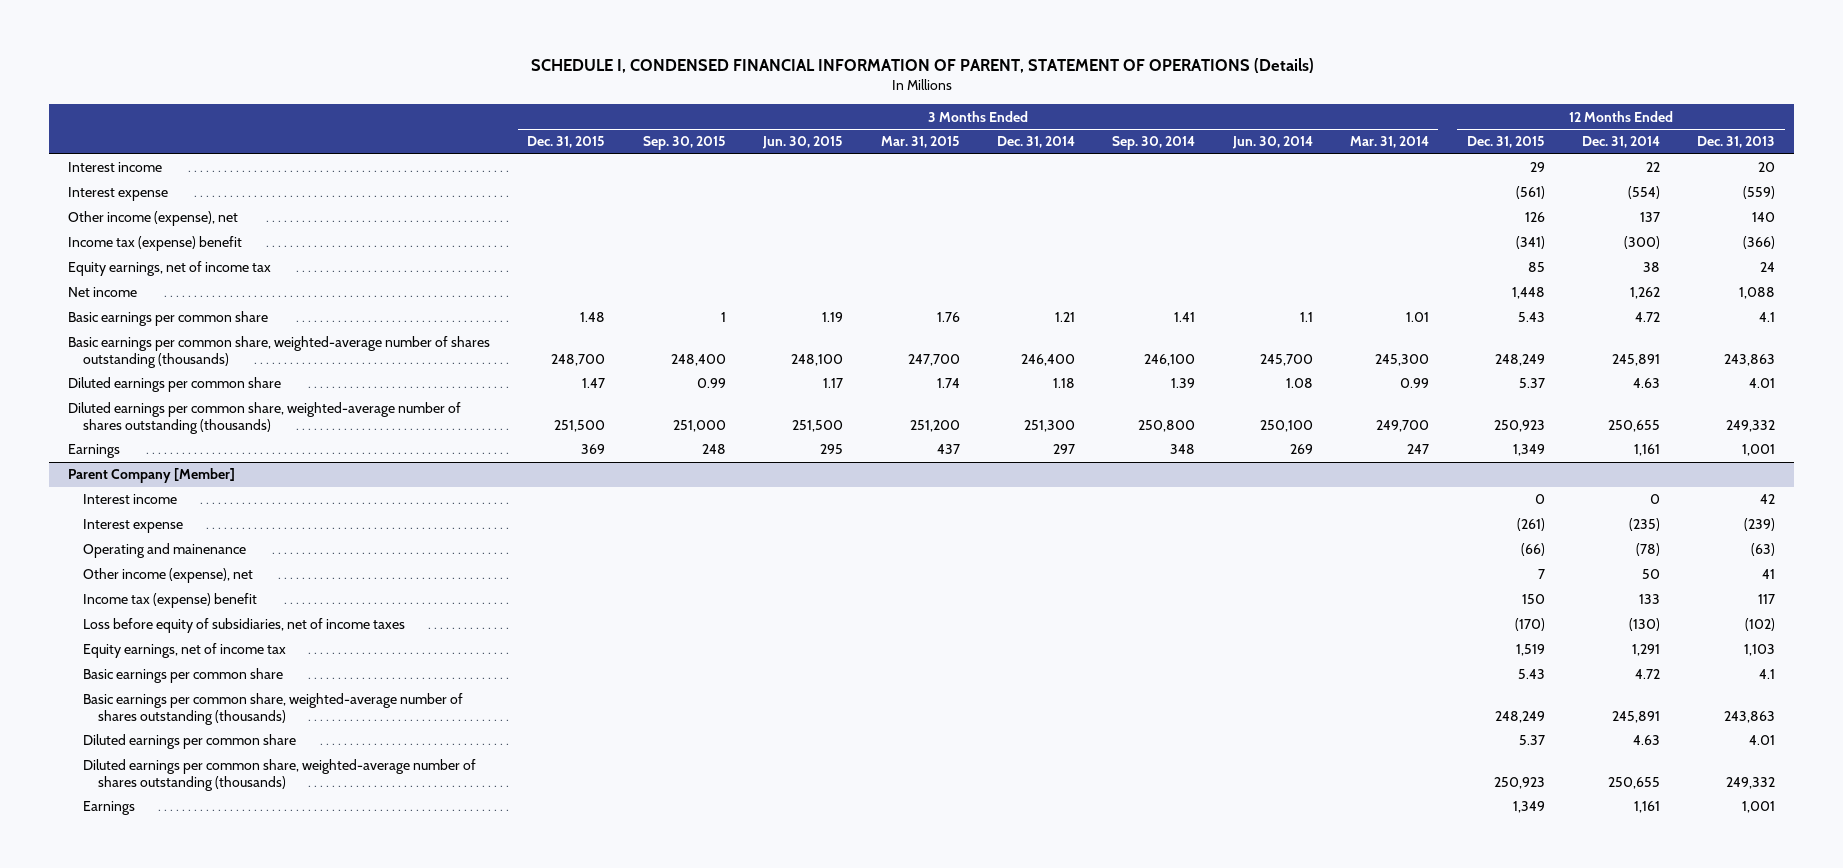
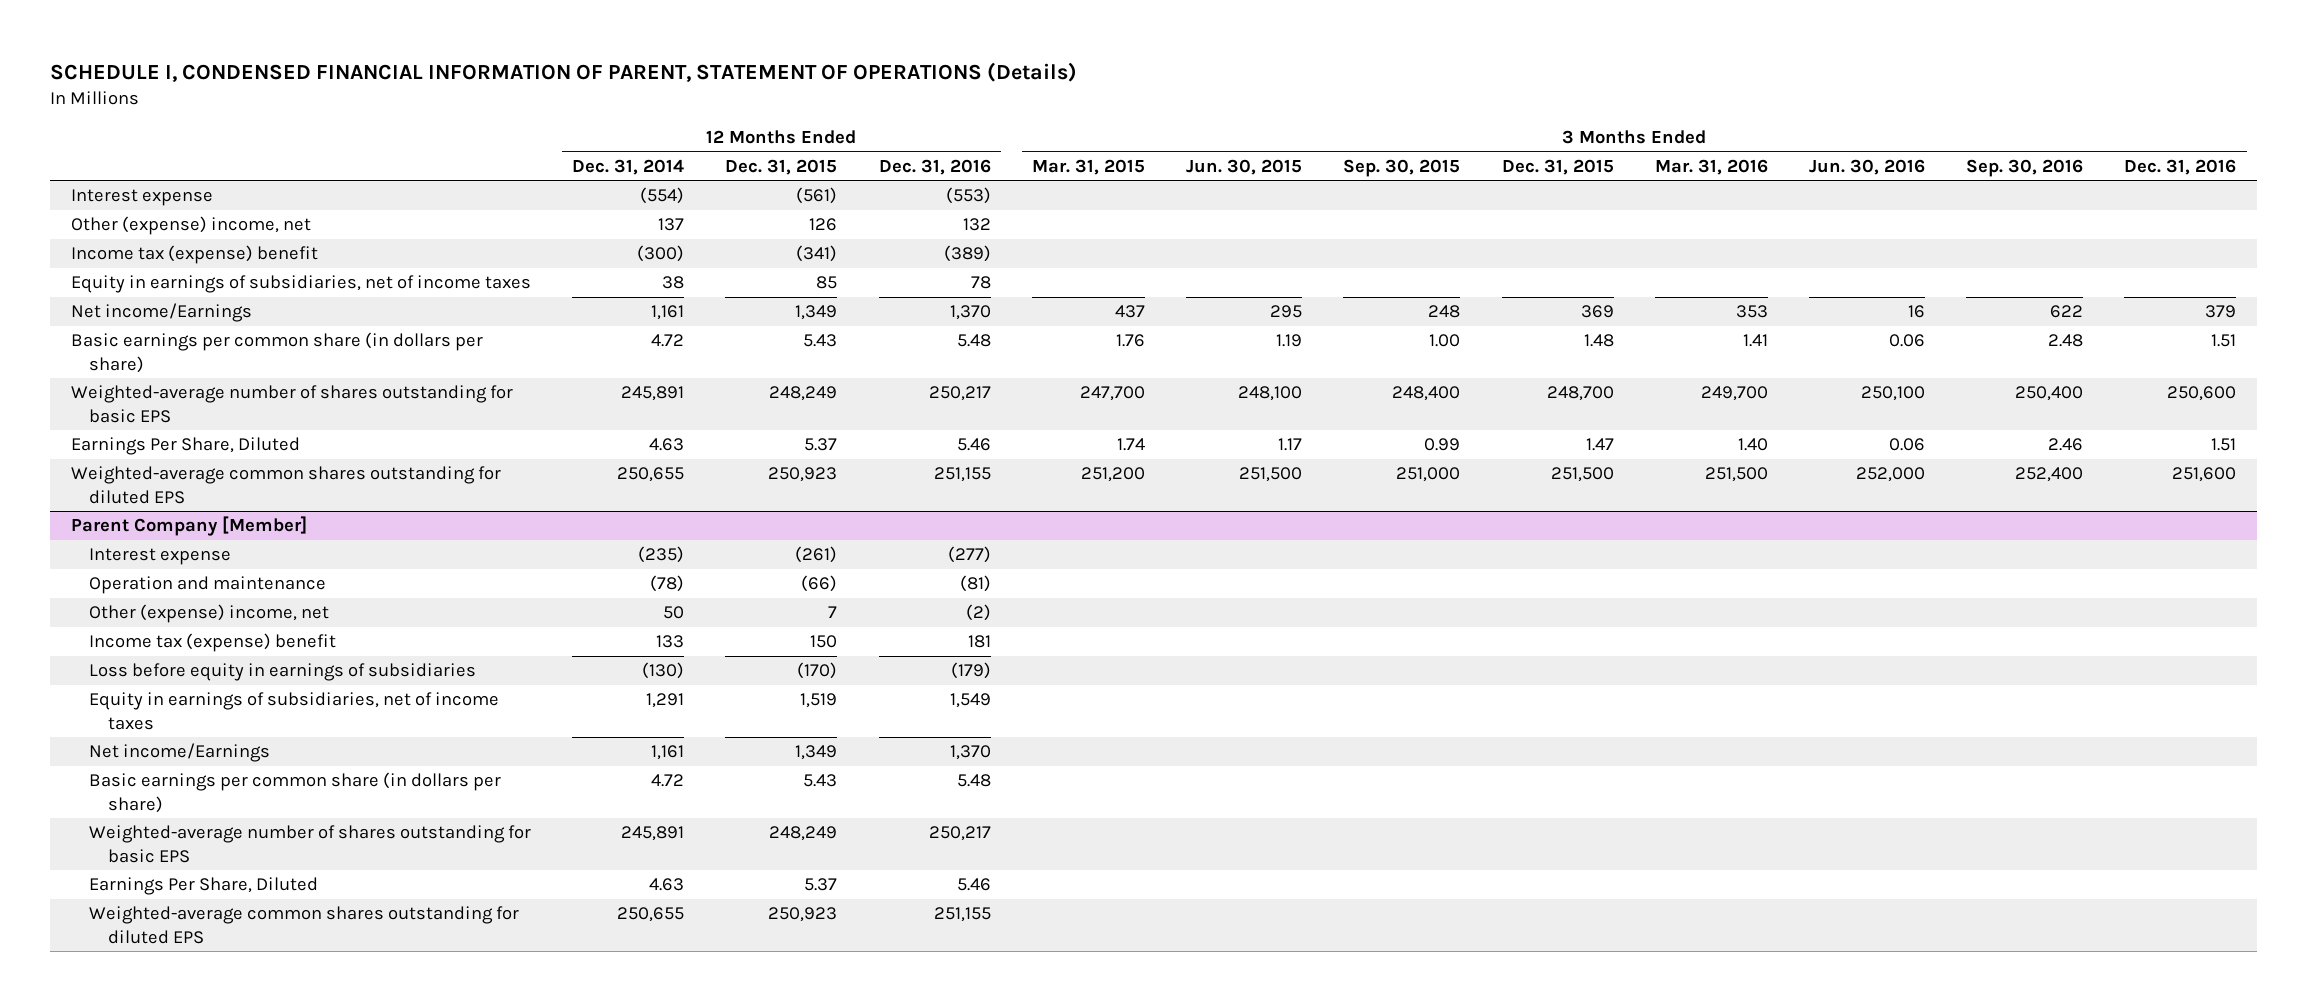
- | 3 Months Ended Dec. 31, 2015 | 3 Months Ended Sep. 30, 2015 | 3 Months Ended Jun. 30, 2015 | 3 Months Ended Mar. 31, 2015 | 3 Months Ended Dec. 31, 2014 | 3 Months Ended Sep. 30, 2014 | 3 Months Ended Jun. 30, 2014 | 3 Months Ended Mar. 31, 2014 | 12 Months Ended Dec. 31, 2015 | 12 Months Ended Dec. 31, 2014 | 12 Months Ended Dec. 31, 2013
+ | 12 Months Ended Dec. 31, 2014 | 12 Months Ended Dec. 31, 2015 | 12 Months Ended Dec. 31, 2016 | 3 Months Ended Mar. 31, 2015 | 3 Months Ended Jun. 30, 2015 | 3 Months Ended Sep. 30, 2015 | 3 Months Ended Dec. 31, 2015 | 3 Months Ended Mar. 31, 2016 | 3 Months Ended Jun. 30, 2016 | 3 Months Ended Sep. 30, 2016 | 3 Months Ended Dec. 31, 2016
- Interest income | | | | | | | | | 29 | 22 | 20
- Other income (expense), net | | | | | | | | | 126 | 137 | 140
+ Other (expense) income, net | 137 | 126 | 132 | | | | | | | |
- Equity earnings, net of income tax | | | | | | | | | 85 | 38 | 24
- Net income | | | | | | | | | 1,448 | 1,262 | 1,088
- Basic earnings per common share | 1.48 | 1 | 1.19 | 1.76 | 1.21 | 1.41 | 1.1 | 1.01 | 5.43 | 4.72 | 4.1
- Basic earnings per common share, weighted-average number of shares outstanding (thousands) | 248,700 | 248,400 | 248,100 | 247,700 | 246,400 | 246,100 | 245,700 | 245,300 | 248,249 | 245,891 | 243,863
- Diluted earnings per common share | 1.47 | 0.99 | 1.17 | 1.74 | 1.18 | 1.39 | 1.08 | 0.99 | 5.37 | 4.63 | 4.01
- Diluted earnings per common share, weighted-average number of shares outstanding (thousands) | 251,500 | 251,000 | 251,500 | 251,200 | 251,300 | 250,800 | 250,100 | 249,700 | 250,923 | 250,655 | 249,332
- Earnings | 369 | 248 | 295 | 437 | 297 | 348 | 269 | 247 | 1,349 | 1,161 | 1,001
+ Equity in earnings of subsidiaries, net of income taxes | 38 | 85 | 78 | | | | | | | |
+ Net income/Earnings | 1,161 | 1,349 | 1,370 | 437 | 295 | 248 | 369 | 353 | 16 | 622 | 379
+ Basic earnings per common share (in dollars per share) | 4.72 | 5.43 | 5.48 | 1.76 | 1.19 | 1.00 | 1.48 | 1.41 | 0.06 | 2.48 | 1.51
+ Weighted-average number of shares outstanding for basic EPS | 245,891 | 248,249 | 250,217 | 247,700 | 248,100 | 248,400 | 248,700 | 249,700 | 250,100 | 250,400 | 250,600
+ Earnings Per Share, Diluted | 4.63 | 5.37 | 5.46 | 1.74 | 1.17 | 0.99 | 1.47 | 1.40 | 0.06 | 2.46 | 1.51
+ Weighted-average common shares outstanding for diluted EPS | 250,655 | 250,923 | 251,155 | 251,200 | 251,500 | 251,000 | 251,500 | 251,500 | 252,000 | 252,400 | 251,600
@ Parent Company [Member]
- Interest income | | | | | | | | | 0 | 0 | 42
- Operating and mainenance | | | | | | | | | (66) | (78) | (63)
- Other income (expense), net | | | | | | | | | 7 | 50 | 41
+ Operation and maintenance | (78) | (66) | (81) | | | | | | | |
+ Other (expense) income, net | 50 | 7 | (2) | | | | | | | |
- Loss before equity of subsidiaries, net of income taxes | | | | | | | | | (170) | (130) | (102)
- Equity earnings, net of income tax | | | | | | | | | 1,519 | 1,291 | 1,103
- Basic earnings per common share | | | | | | | | | 5.43 | 4.72 | 4.1
- Basic earnings per common share, weighted-average number of shares outstanding (thousands) | | | | | | | | | 248,249 | 245,891 | 243,863
- Diluted earnings per common share | | | | | | | | | 5.37 | 4.63 | 4.01
- Diluted earnings per common share, weighted-average number of shares outstanding (thousands) | | | | | | | | | 250,923 | 250,655 | 249,332
- Earnings | | | | | | | | | 1,349 | 1,161 | 1,001
+ Loss before equity in earnings of subsidiaries | (130) | (170) | (179) | | | | | | | |
+ Equity in earnings of subsidiaries, net of income taxes | 1,291 | 1,519 | 1,549 | | | | | | | |
+ Net income/Earnings | 1,161 | 1,349 | 1,370 | | | | | | | |
+ Basic earnings per common share (in dollars per share) | 4.72 | 5.43 | 5.48 | | | | | | | |
+ Weighted-average number of shares outstanding for basic EPS | 245,891 | 248,249 | 250,217 | | | | | | | |
+ Earnings Per Share, Diluted | 4.63 | 5.37 | 5.46 | | | | | | | |
+ Weighted-average common shares outstanding for diluted EPS | 250,655 | 250,923 | 251,155 | | | | | | | |

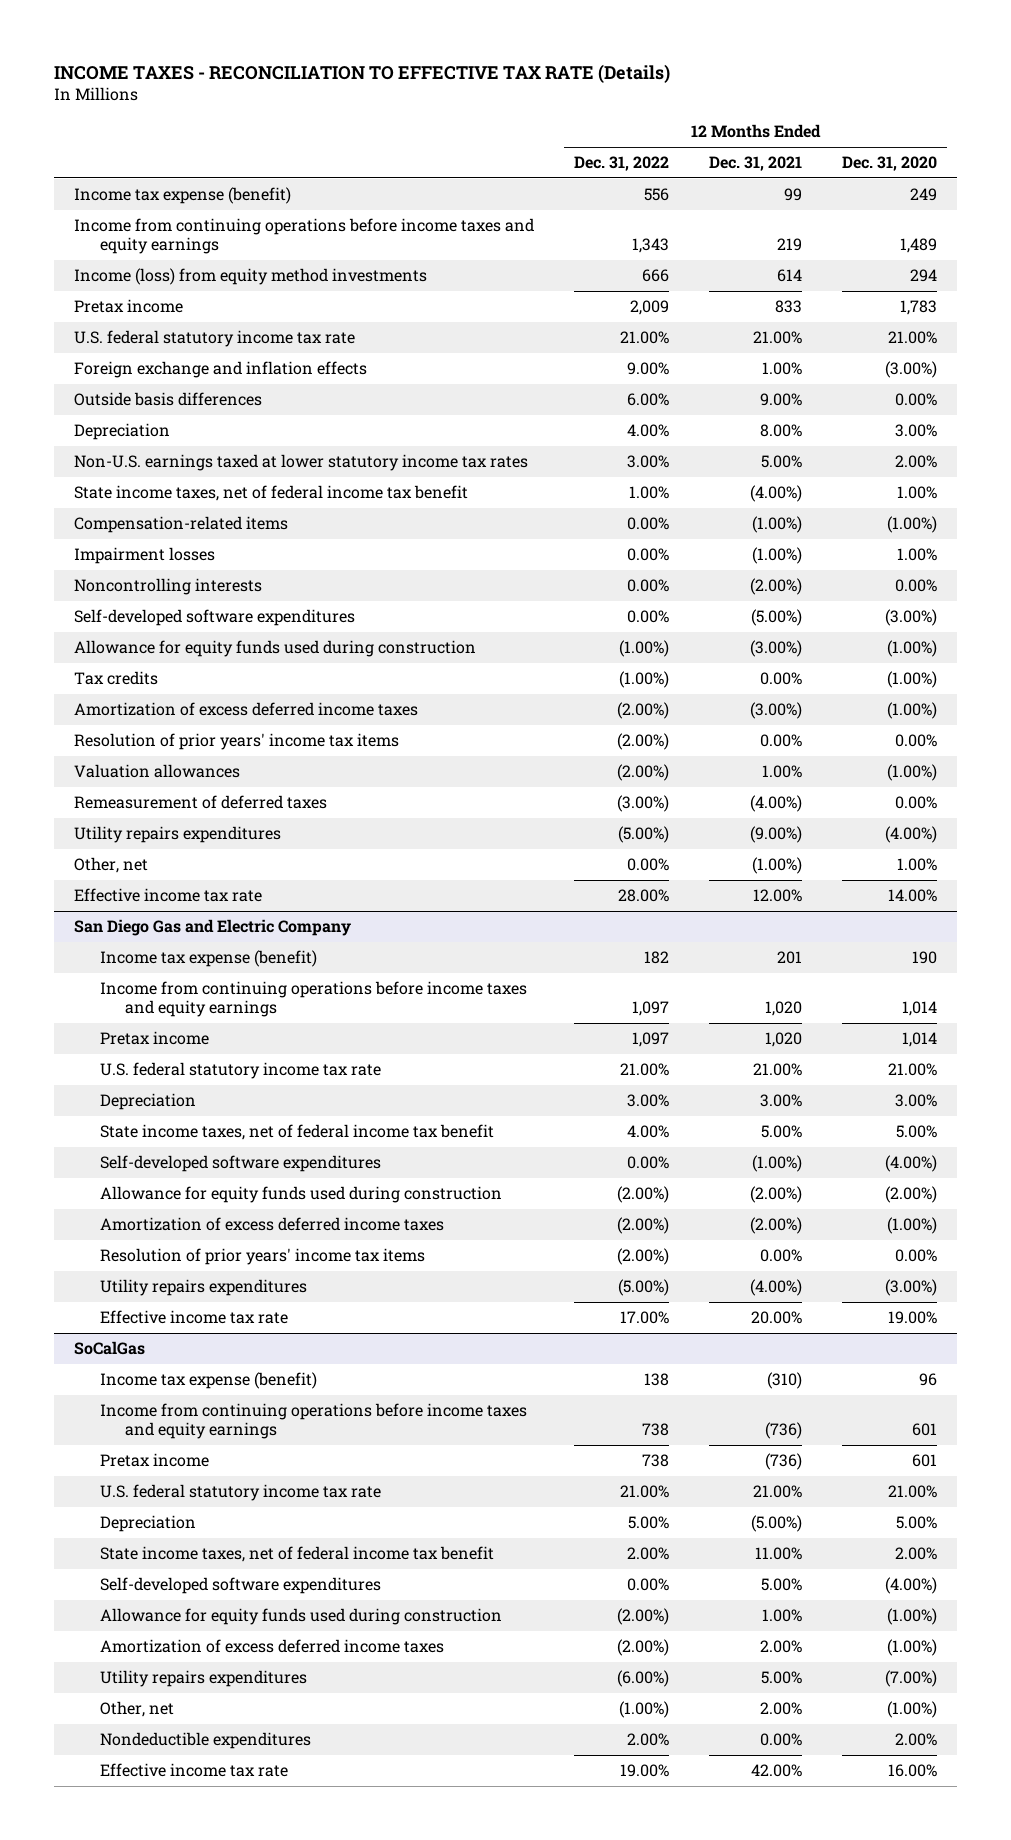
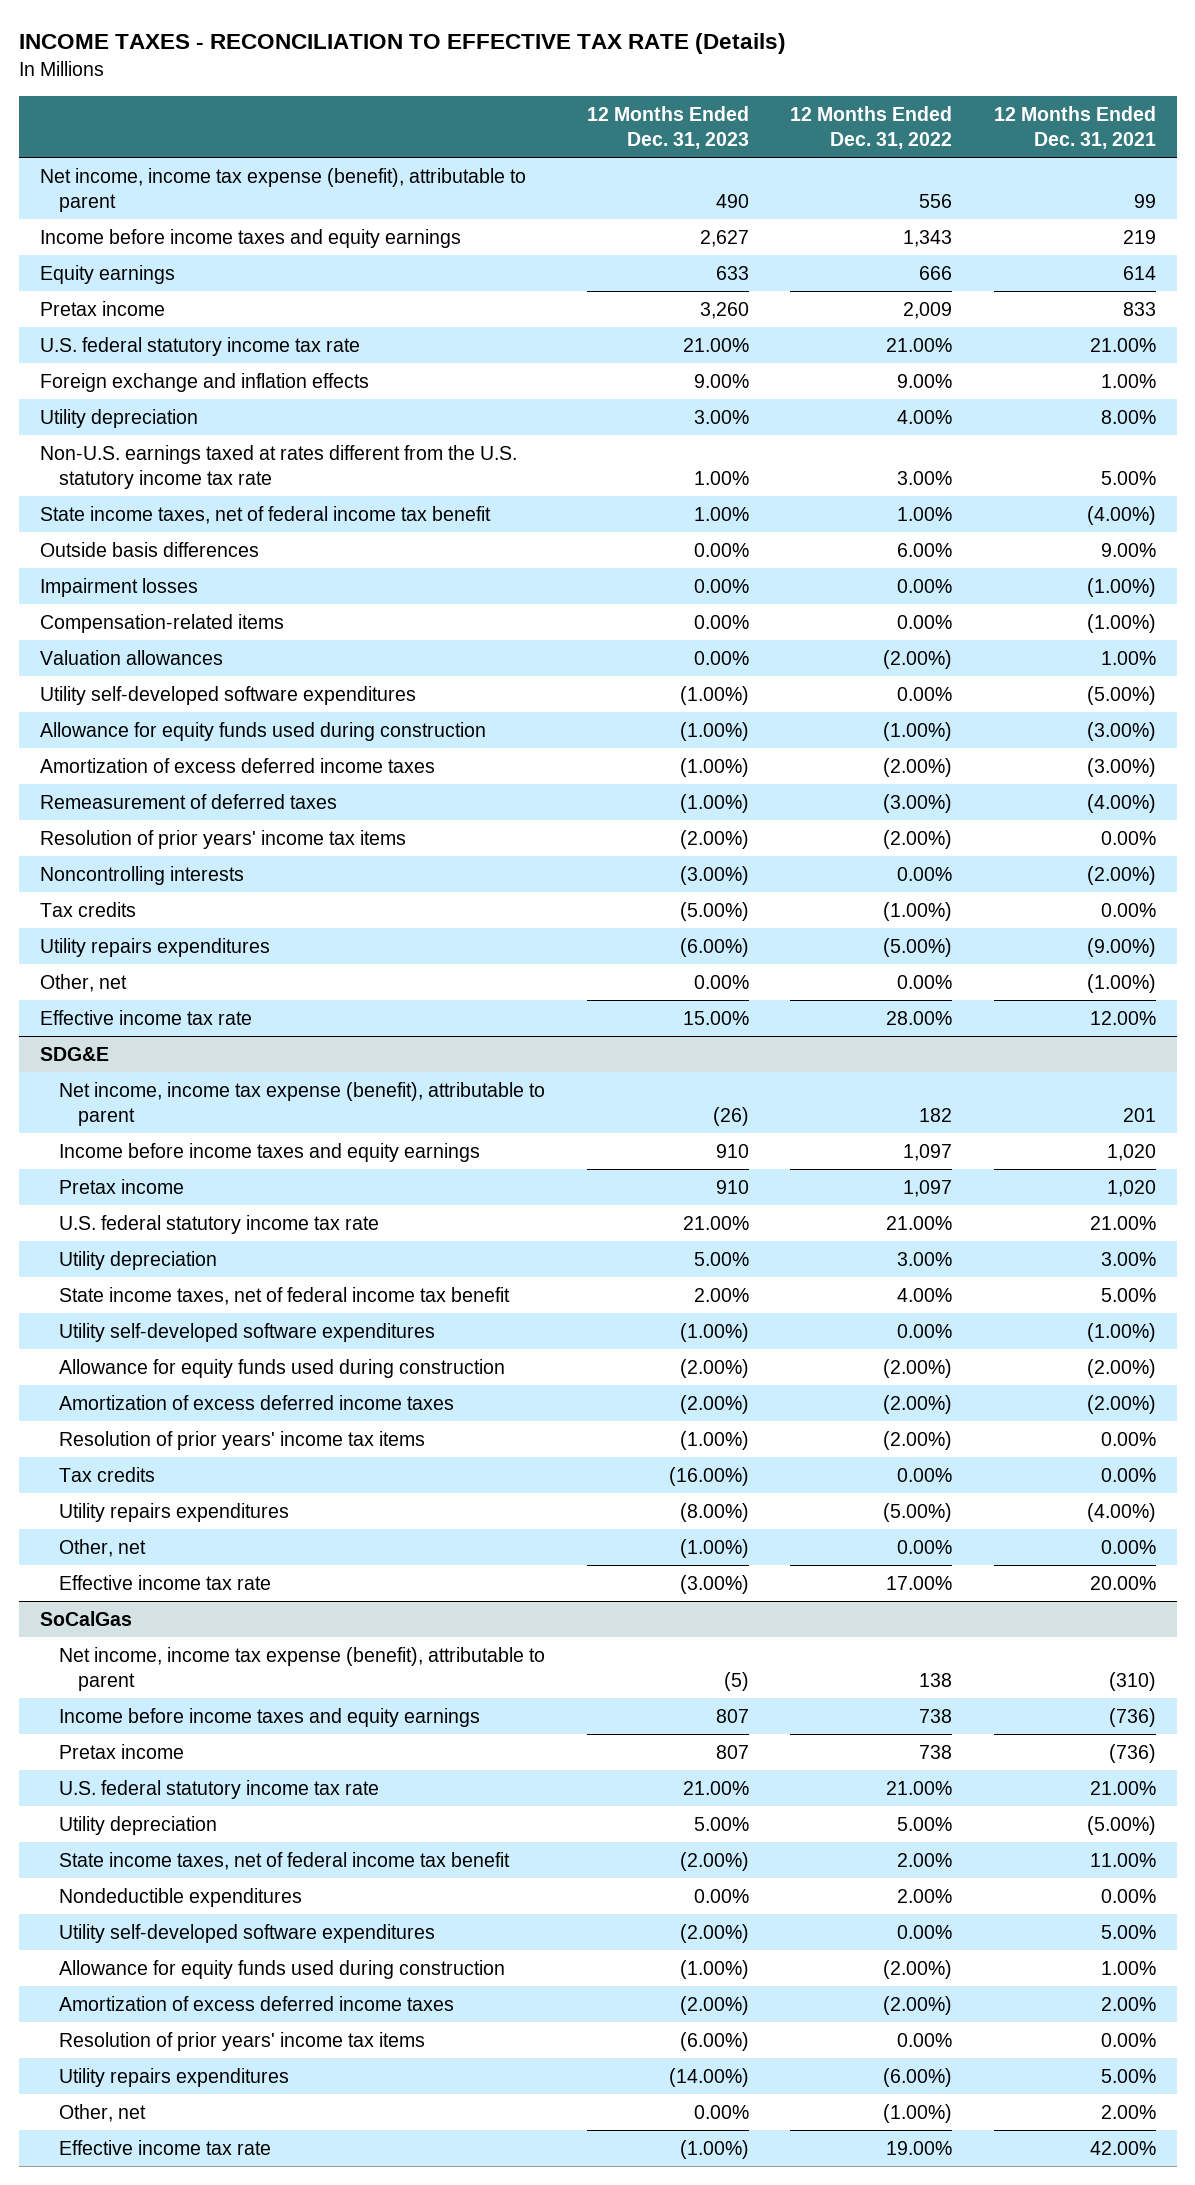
- | 12 Months Ended Dec. 31, 2022 | 12 Months Ended Dec. 31, 2021 | 12 Months Ended Dec. 31, 2020
+ | 12 Months Ended Dec. 31, 2023 | 12 Months Ended Dec. 31, 2022 | 12 Months Ended Dec. 31, 2021
- Income tax expense (benefit) | 556 | 99 | 249
- Income from continuing operations before income taxes and equity earnings | 1,343 | 219 | 1,489
- Income (loss) from equity method investments | 666 | 614 | 294
+ Net income, income tax expense (benefit), attributable to parent | 490 | 556 | 99
+ Income before income taxes and equity earnings | 2,627 | 1,343 | 219
+ Equity earnings | 633 | 666 | 614
- Depreciation | 4.00% | 8.00% | 3.00%
- Non-U.S. earnings taxed at lower statutory income tax rates | 3.00% | 5.00% | 2.00%
+ Utility depreciation | 3.00% | 4.00% | 8.00%
+ Non-U.S. earnings taxed at rates different from the U.S. statutory income tax rate | 1.00% | 3.00% | 5.00%
moved down: Outside basis differences | 0.00% | 6.00% | 9.00%
- Self-developed software expenditures | 0.00% | (5.00%) | (3.00%)
moved down: Compensation-related items | 0.00% | 0.00% | (1.00%)
moved up: Valuation allowances | 0.00% | (2.00%) | 1.00%
+ Utility self-developed software expenditures | (1.00%) | 0.00% | (5.00%)
moved down: Resolution of prior years' income tax items | (2.00%) | (2.00%) | 0.00%
moved down: Noncontrolling interests | (3.00%) | 0.00% | (2.00%)
moved down: Tax credits | (5.00%) | (1.00%) | 0.00%
- San Diego Gas and Electric Company
- Income tax expense (benefit) | 182 | 201 | 190
- Income from continuing operations before income taxes and equity earnings | 1,097 | 1,020 | 1,014
+ SDG&E
+ Net income, income tax expense (benefit), attributable to parent | (26) | 182 | 201
+ Income before income taxes and equity earnings | 910 | 1,097 | 1,020
- Depreciation | 3.00% | 3.00% | 3.00%
+ Utility depreciation | 5.00% | 3.00% | 3.00%
- Self-developed software expenditures | 0.00% | (1.00%) | (4.00%)
+ Utility self-developed software expenditures | (1.00%) | 0.00% | (1.00%)
+ Tax credits | (16.00%) | 0.00% | 0.00%
+ Other, net | (1.00%) | 0.00% | 0.00%
@ SoCalGas
- Income tax expense (benefit) | 138 | (310) | 96
- Income from continuing operations before income taxes and equity earnings | 738 | (736) | 601
+ Net income, income tax expense (benefit), attributable to parent | (5) | 138 | (310)
+ Income before income taxes and equity earnings | 807 | 738 | (736)
- Depreciation | 5.00% | (5.00%) | 5.00%
+ Utility depreciation | 5.00% | 5.00% | (5.00%)
- Self-developed software expenditures | 0.00% | 5.00% | (4.00%)
moved up: Nondeductible expenditures | 0.00% | 2.00% | 0.00%
+ Utility self-developed software expenditures | (2.00%) | 0.00% | 5.00%
+ Resolution of prior years' income tax items | (6.00%) | 0.00% | 0.00%

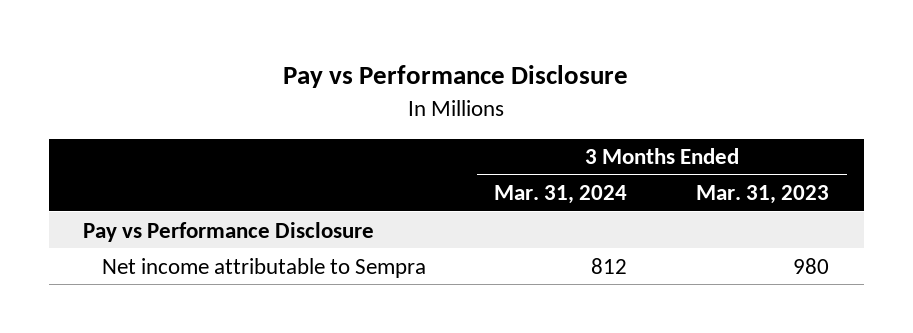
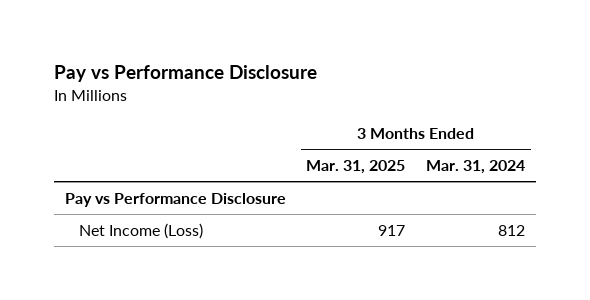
- | 3 Months Ended Mar. 31, 2024 | 3 Months Ended Mar. 31, 2023
+ | 3 Months Ended Mar. 31, 2025 | 3 Months Ended Mar. 31, 2024
- Net income attributable to Sempra | 812 | 980
+ Net Income (Loss) | 917 | 812

